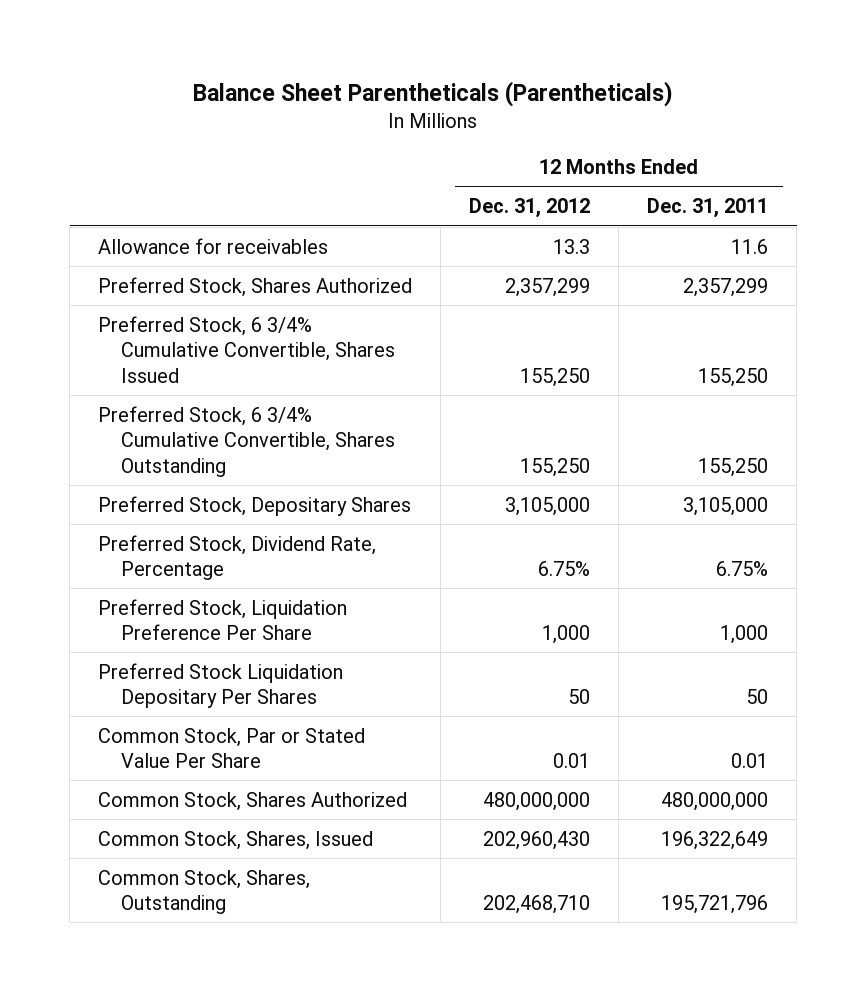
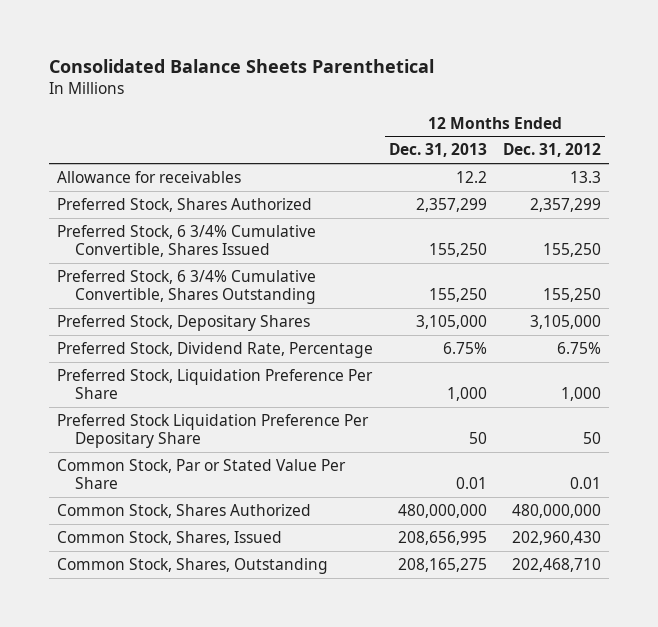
- Balance Sheet Parentheticals (Parentheticals)
+ Consolidated Balance Sheets Parenthetical
- | 12 Months Ended Dec. 31, 2012 | 12 Months Ended Dec. 31, 2011
+ | 12 Months Ended Dec. 31, 2013 | 12 Months Ended Dec. 31, 2012
- Preferred Stock Liquidation Depositary Per Shares | 50 | 50
+ Preferred Stock Liquidation Preference Per Depositary Share | 50 | 50

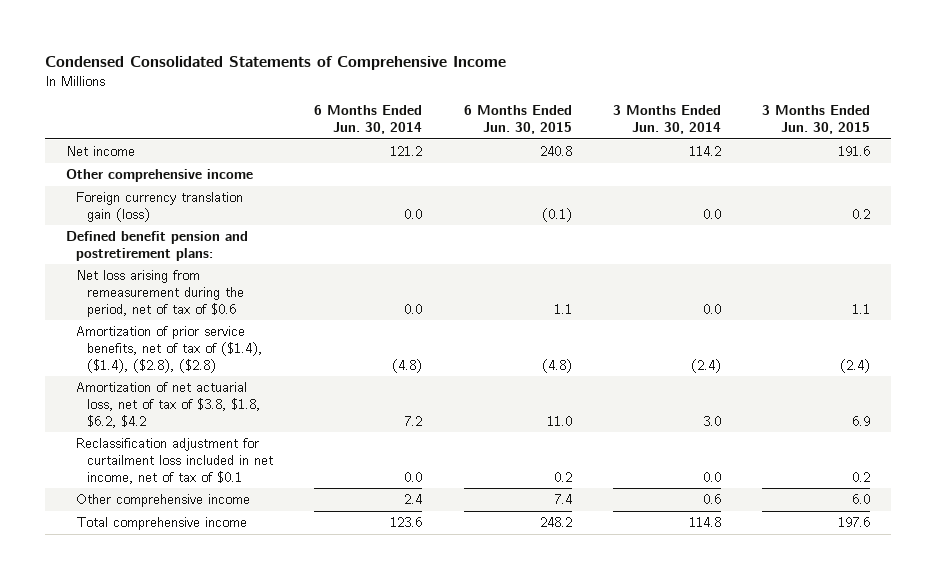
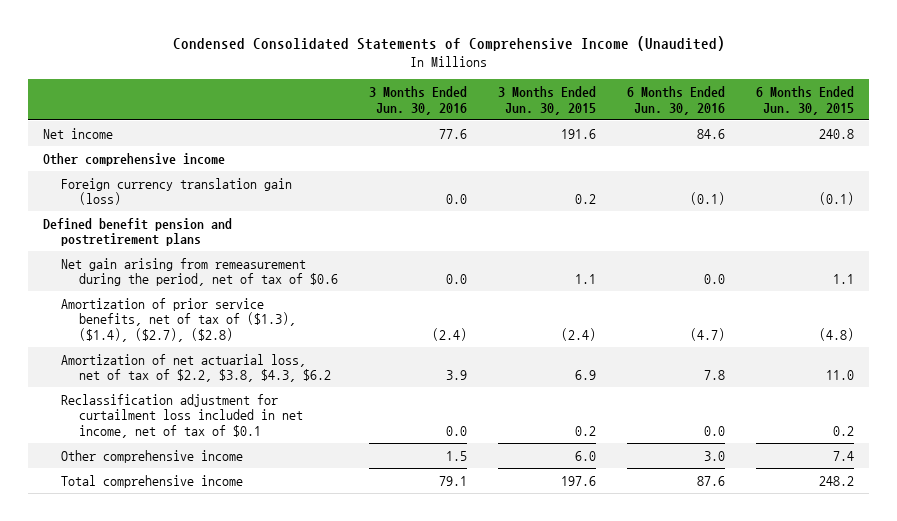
- Condensed Consolidated Statements of Comprehensive Income
+ Condensed Consolidated Statements of Comprehensive Income (Unaudited)
- | 6 Months Ended Jun. 30, 2014 | 6 Months Ended Jun. 30, 2015 | 3 Months Ended Jun. 30, 2014 | 3 Months Ended Jun. 30, 2015
+ | 3 Months Ended Jun. 30, 2016 | 3 Months Ended Jun. 30, 2015 | 6 Months Ended Jun. 30, 2016 | 6 Months Ended Jun. 30, 2015
- Defined benefit pension and postretirement plans:
- Net loss arising from remeasurement during the period, net of tax of $0.6 | 0.0 | 1.1 | 0.0 | 1.1
- Amortization of prior service benefits, net of tax of ($1.4), ($1.4), ($2.8), ($2.8) | (4.8) | (4.8) | (2.4) | (2.4)
- Amortization of net actuarial loss, net of tax of $3.8, $1.8, $6.2, $4.2 | 7.2 | 11.0 | 3.0 | 6.9
+ Defined benefit pension and postretirement plans
+ Net gain arising from remeasurement during the period, net of tax of $0.6 | 0.0 | 1.1 | 0.0 | 1.1
+ Amortization of prior service benefits, net of tax of ($1.3), ($1.4), ($2.7), ($2.8) | (2.4) | (2.4) | (4.7) | (4.8)
+ Amortization of net actuarial loss, net of tax of $2.2, $3.8, $4.3, $6.2 | 3.9 | 6.9 | 7.8 | 11.0

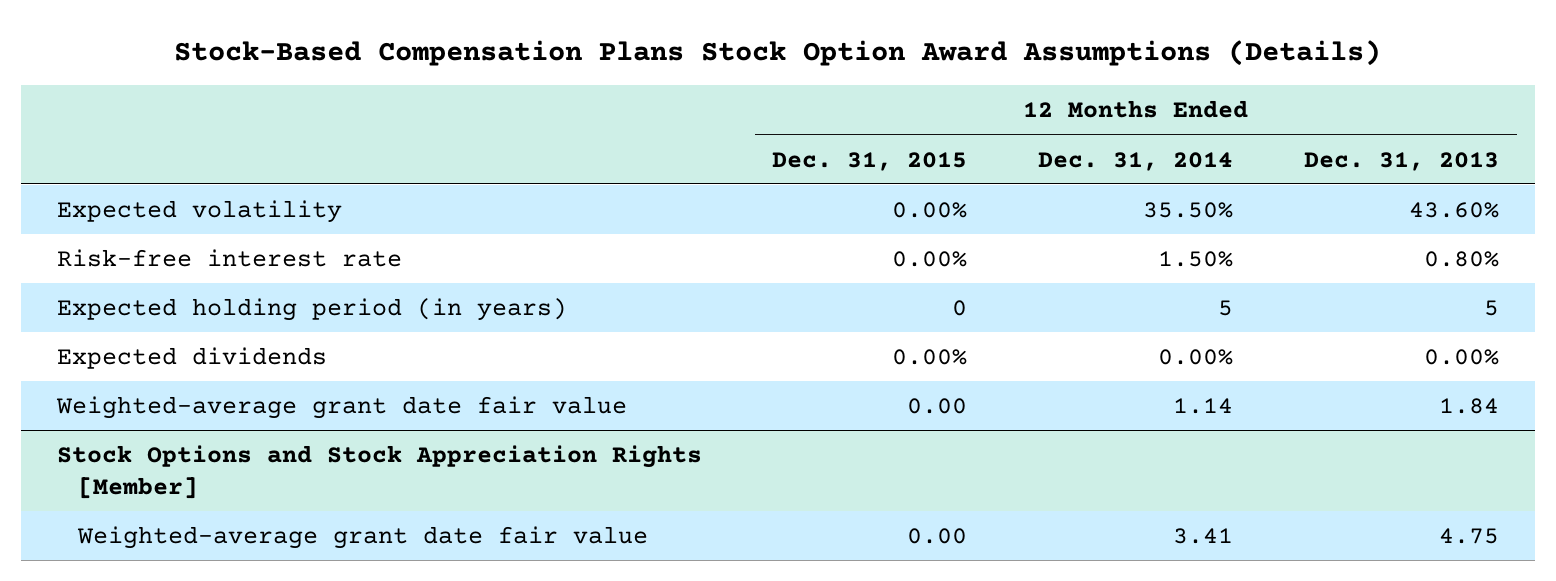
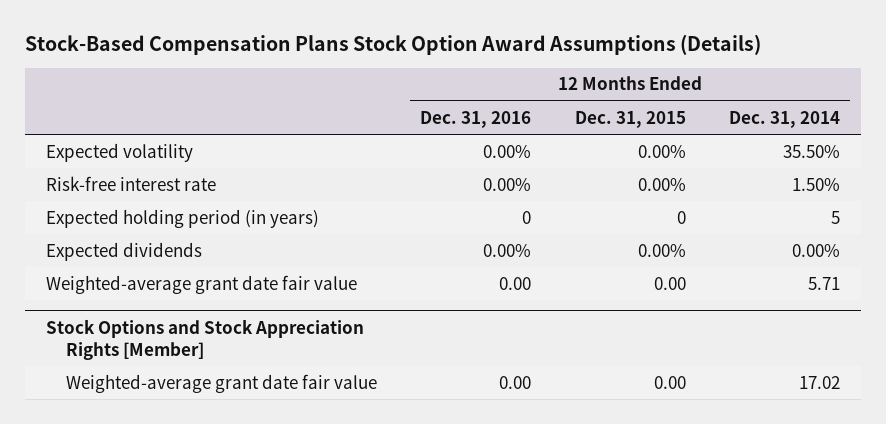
- | 12 Months Ended Dec. 31, 2015 | 12 Months Ended Dec. 31, 2014 | 12 Months Ended Dec. 31, 2013
+ | 12 Months Ended Dec. 31, 2016 | 12 Months Ended Dec. 31, 2015 | 12 Months Ended Dec. 31, 2014
- Weighted-average grant date fair value | 0.00 | 1.14 | 1.84
+ Weighted-average grant date fair value | 0.00 | 0.00 | 5.71
@ Stock Options and Stock Appreciation Rights [Member]
- Weighted-average grant date fair value | 0.00 | 3.41 | 4.75
+ Weighted-average grant date fair value | 0.00 | 0.00 | 17.02

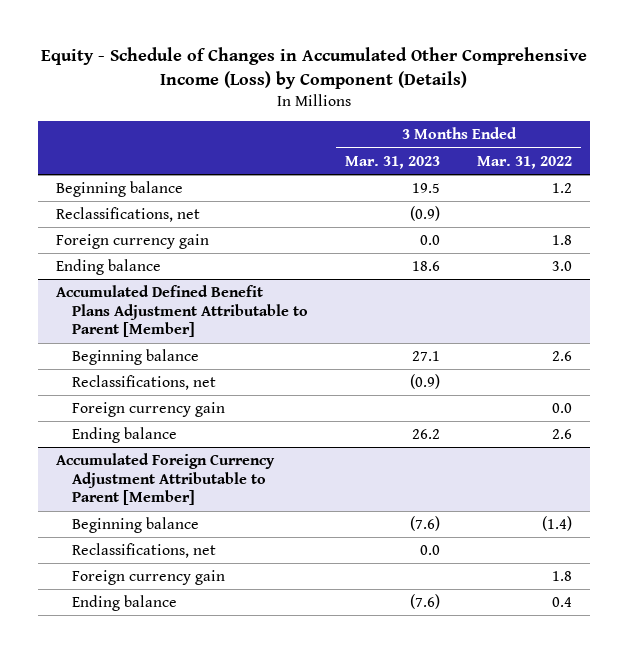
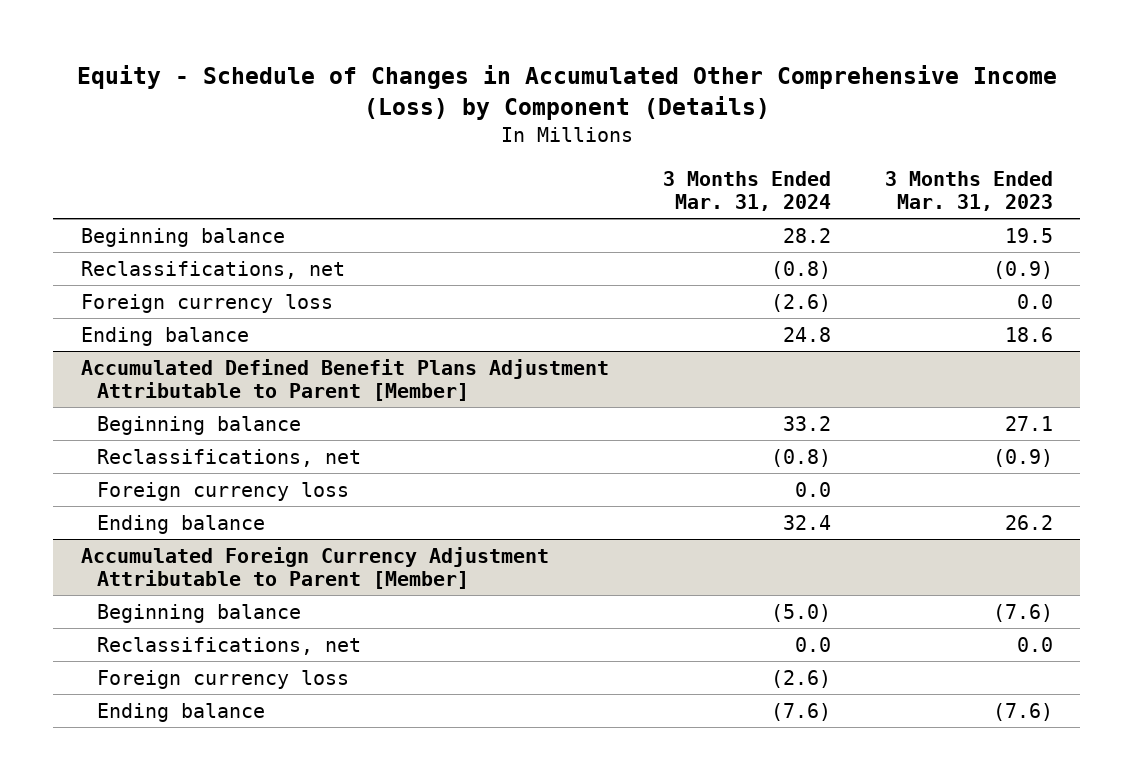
- | 3 Months Ended Mar. 31, 2023 | 3 Months Ended Mar. 31, 2022
+ | 3 Months Ended Mar. 31, 2024 | 3 Months Ended Mar. 31, 2023
- Foreign currency gain | 0.0 | 1.8
+ Foreign currency loss | (2.6) | 0.0
@ Accumulated Defined Benefit Plans Adjustment Attributable to Parent [Member]
- Foreign currency gain | | 0.0
+ Foreign currency loss | 0.0 |
@ Accumulated Foreign Currency Adjustment Attributable to Parent [Member]
- Foreign currency gain | | 1.8
+ Foreign currency loss | (2.6) |

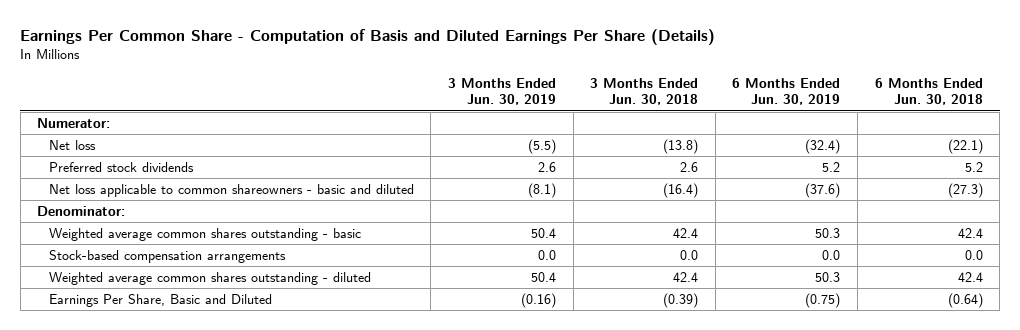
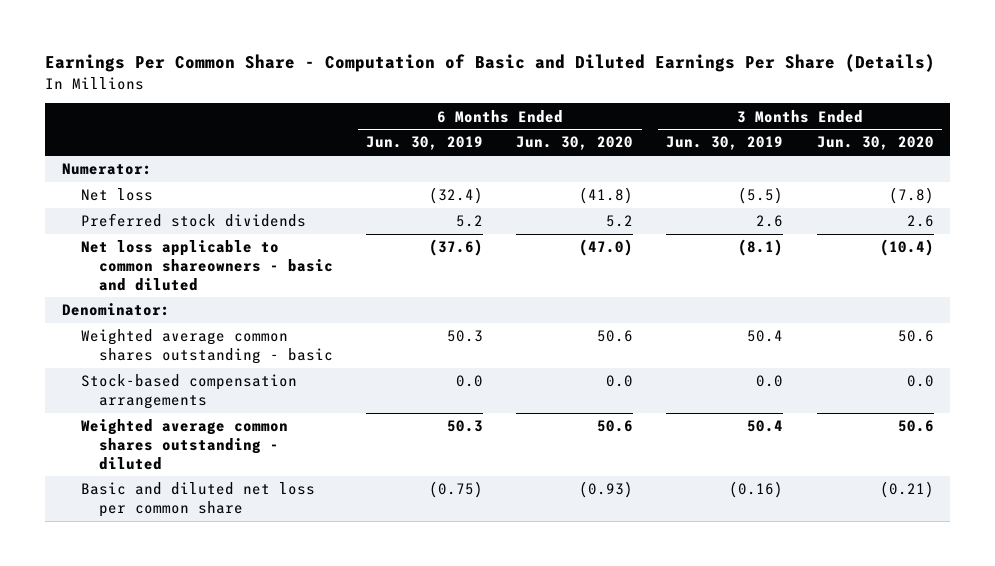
- Earnings Per Common Share - Computation of Basis and Diluted Earnings Per Share (Details)
+ Earnings Per Common Share - Computation of Basic and Diluted Earnings Per Share (Details)
- | 3 Months Ended Jun. 30, 2019 | 3 Months Ended Jun. 30, 2018 | 6 Months Ended Jun. 30, 2019 | 6 Months Ended Jun. 30, 2018
+ | 6 Months Ended Jun. 30, 2019 | 6 Months Ended Jun. 30, 2020 | 3 Months Ended Jun. 30, 2019 | 3 Months Ended Jun. 30, 2020
- Earnings Per Share, Basic and Diluted | (0.16) | (0.39) | (0.75) | (0.64)
+ Basic and diluted net loss per common share | (0.75) | (0.93) | (0.16) | (0.21)

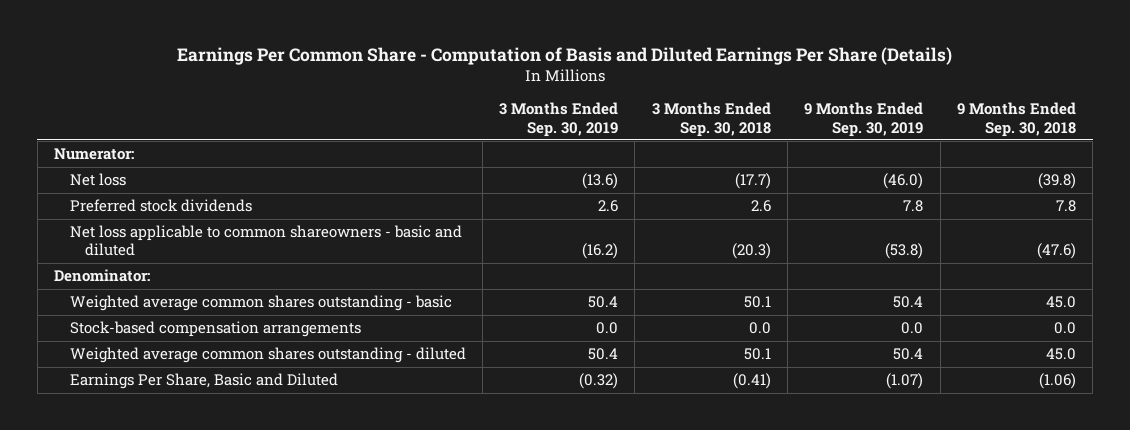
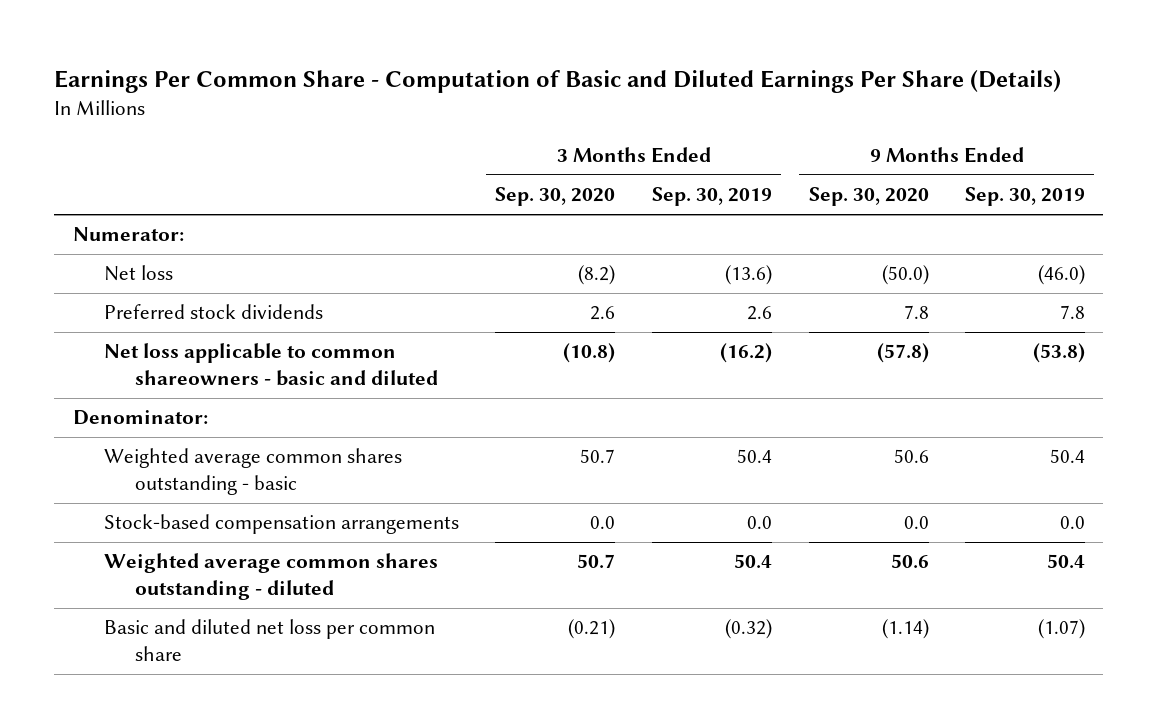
- Earnings Per Common Share - Computation of Basis and Diluted Earnings Per Share (Details)
+ Earnings Per Common Share - Computation of Basic and Diluted Earnings Per Share (Details)
- | 3 Months Ended Sep. 30, 2019 | 3 Months Ended Sep. 30, 2018 | 9 Months Ended Sep. 30, 2019 | 9 Months Ended Sep. 30, 2018
+ | 3 Months Ended Sep. 30, 2020 | 3 Months Ended Sep. 30, 2019 | 9 Months Ended Sep. 30, 2020 | 9 Months Ended Sep. 30, 2019
- Earnings Per Share, Basic and Diluted | (0.32) | (0.41) | (1.07) | (1.06)
+ Basic and diluted net loss per common share | (0.21) | (0.32) | (1.14) | (1.07)

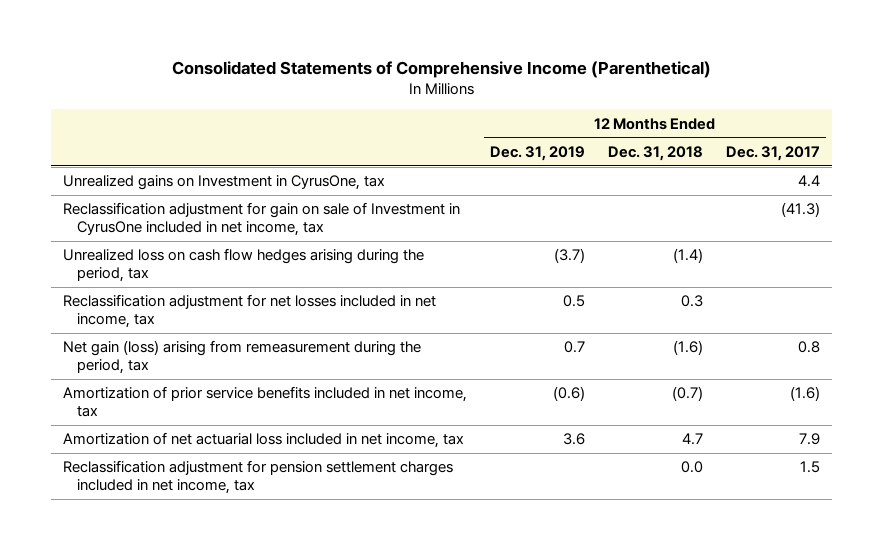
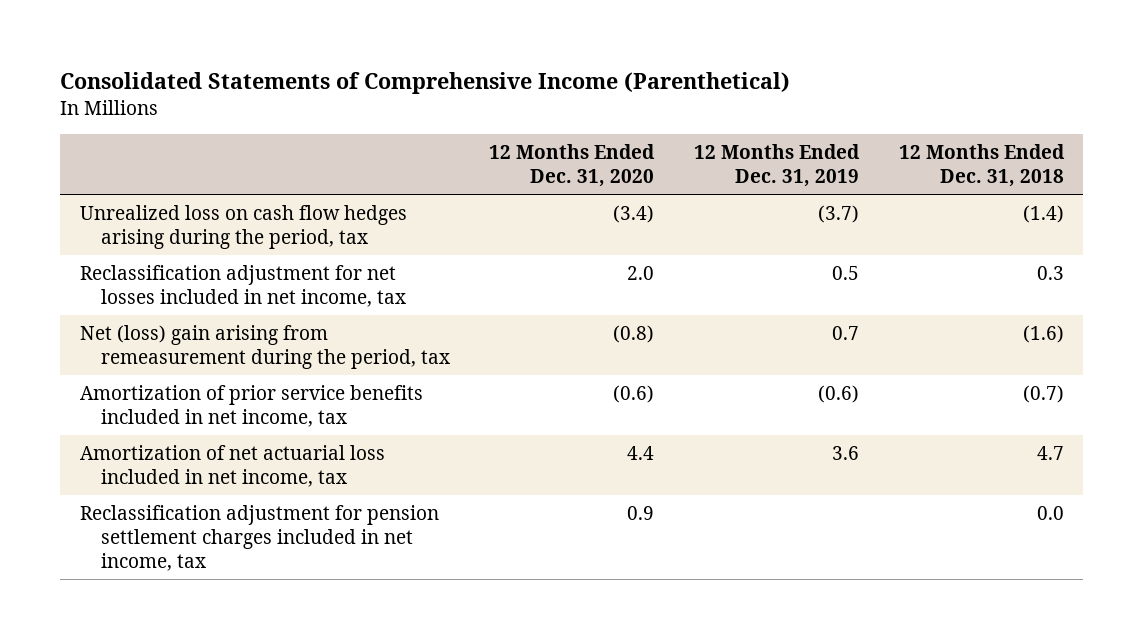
- | 12 Months Ended Dec. 31, 2019 | 12 Months Ended Dec. 31, 2018 | 12 Months Ended Dec. 31, 2017
+ | 12 Months Ended Dec. 31, 2020 | 12 Months Ended Dec. 31, 2019 | 12 Months Ended Dec. 31, 2018
- Unrealized gains on Investment in CyrusOne, tax | | | 4.4
- Reclassification adjustment for gain on sale of Investment in CyrusOne included in net income, tax | | | (41.3)
- Net gain (loss) arising from remeasurement during the period, tax | 0.7 | (1.6) | 0.8
+ Net (loss) gain arising from remeasurement during the period, tax | (0.8) | 0.7 | (1.6)

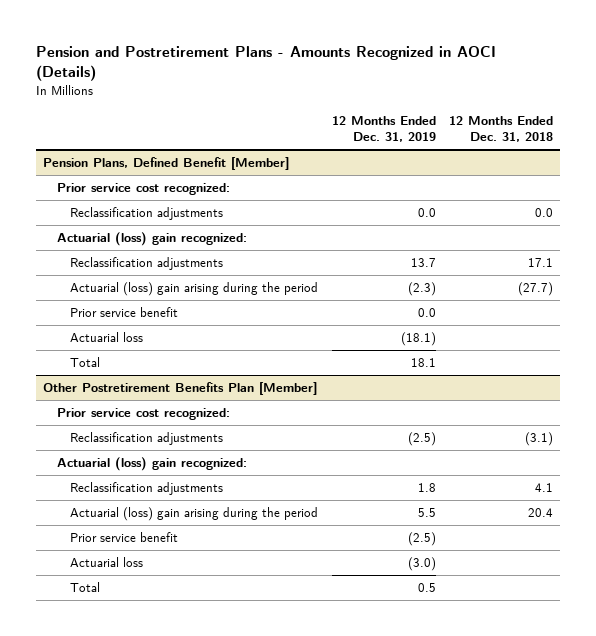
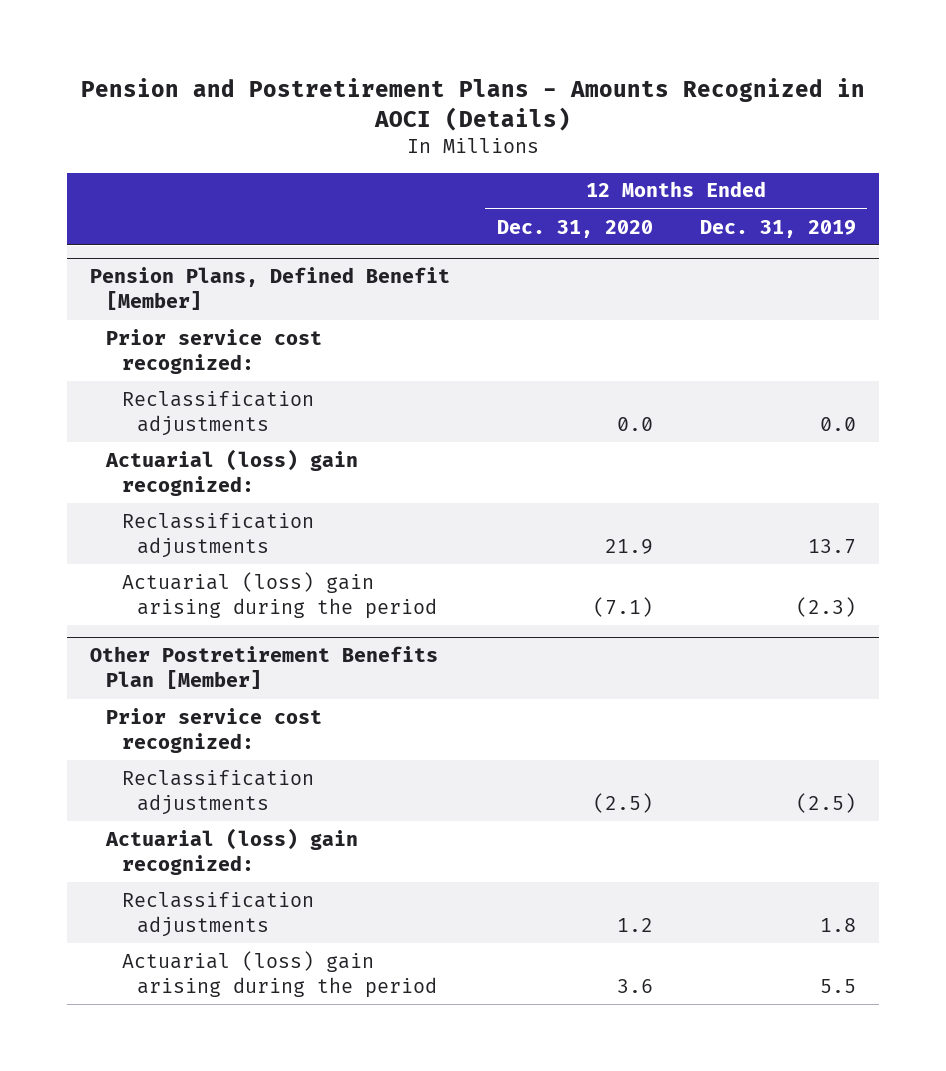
- | 12 Months Ended Dec. 31, 2019 | 12 Months Ended Dec. 31, 2018
+ | 12 Months Ended Dec. 31, 2020 | 12 Months Ended Dec. 31, 2019
@ Pension Plans, Defined Benefit [Member]
- Prior service benefit | 0.0 |
- Actuarial loss | (18.1) |
- Total | 18.1 |
@ Other Postretirement Benefits Plan [Member]
- Prior service benefit | (2.5) |
- Actuarial loss | (3.0) |
- Total | 0.5 |

